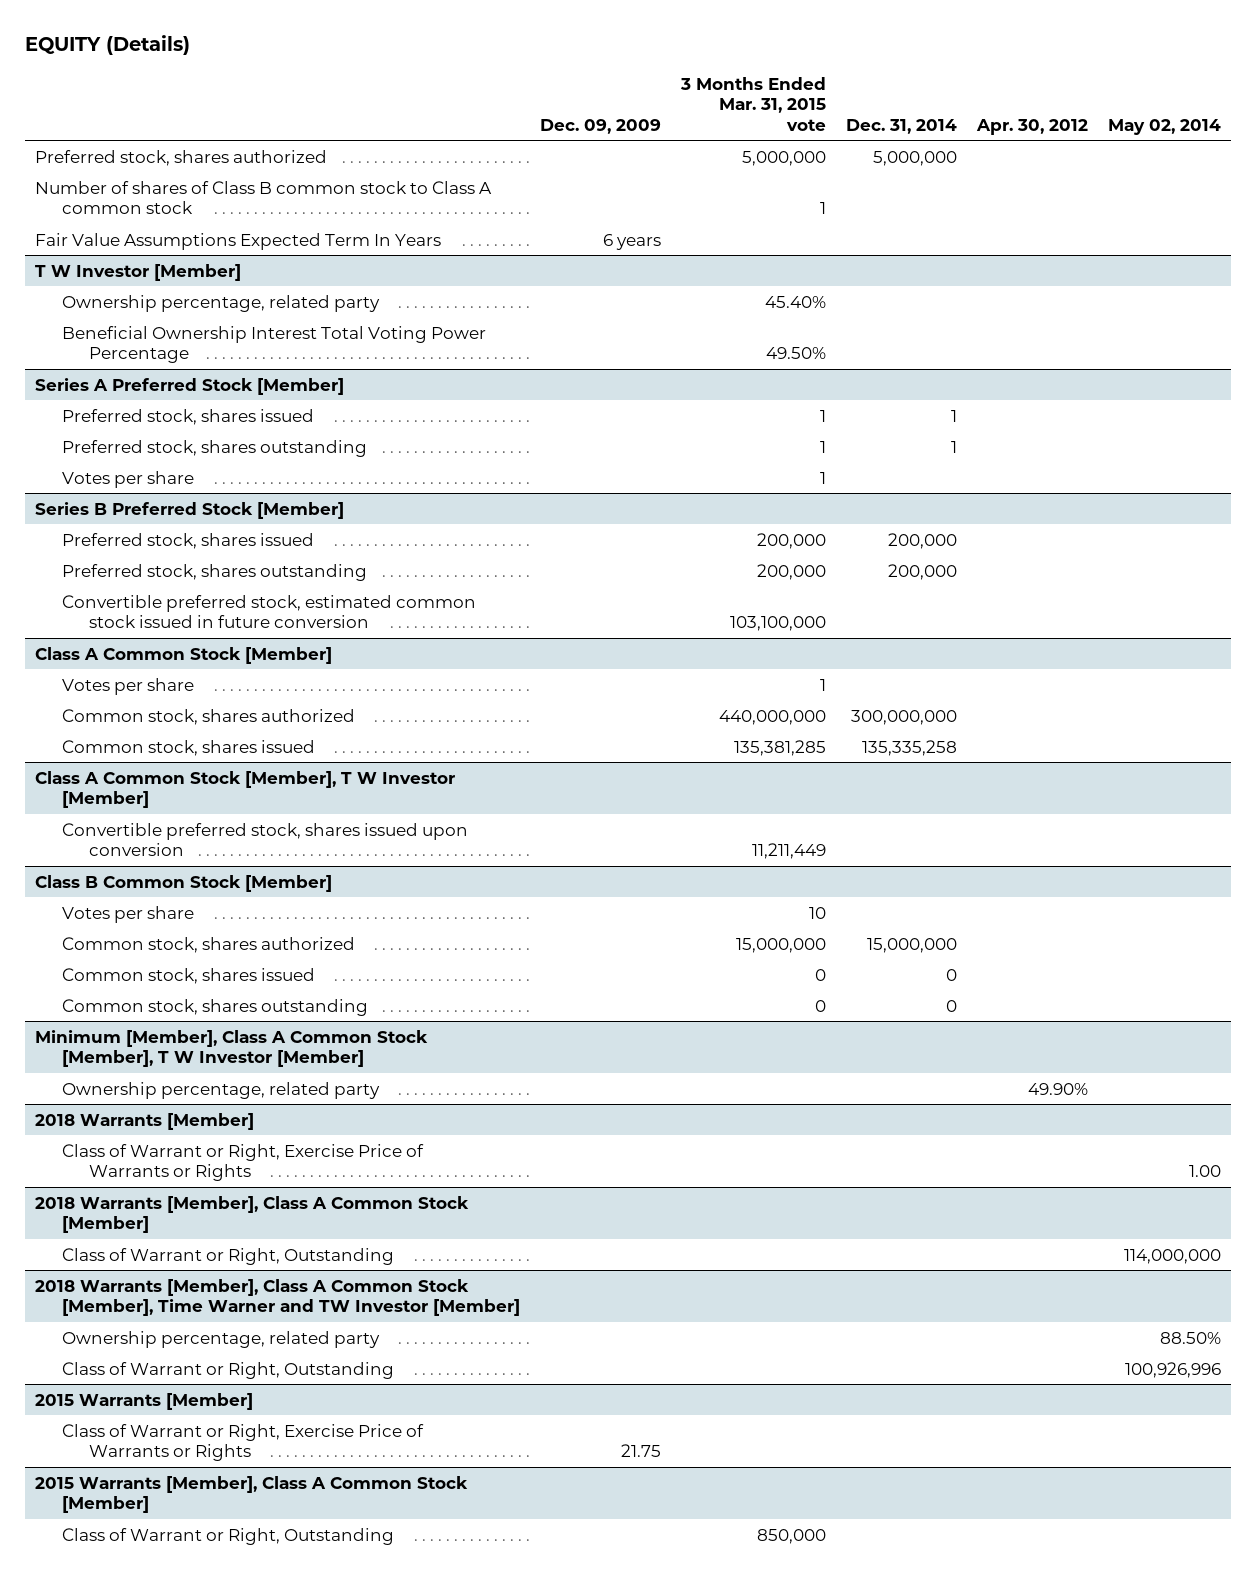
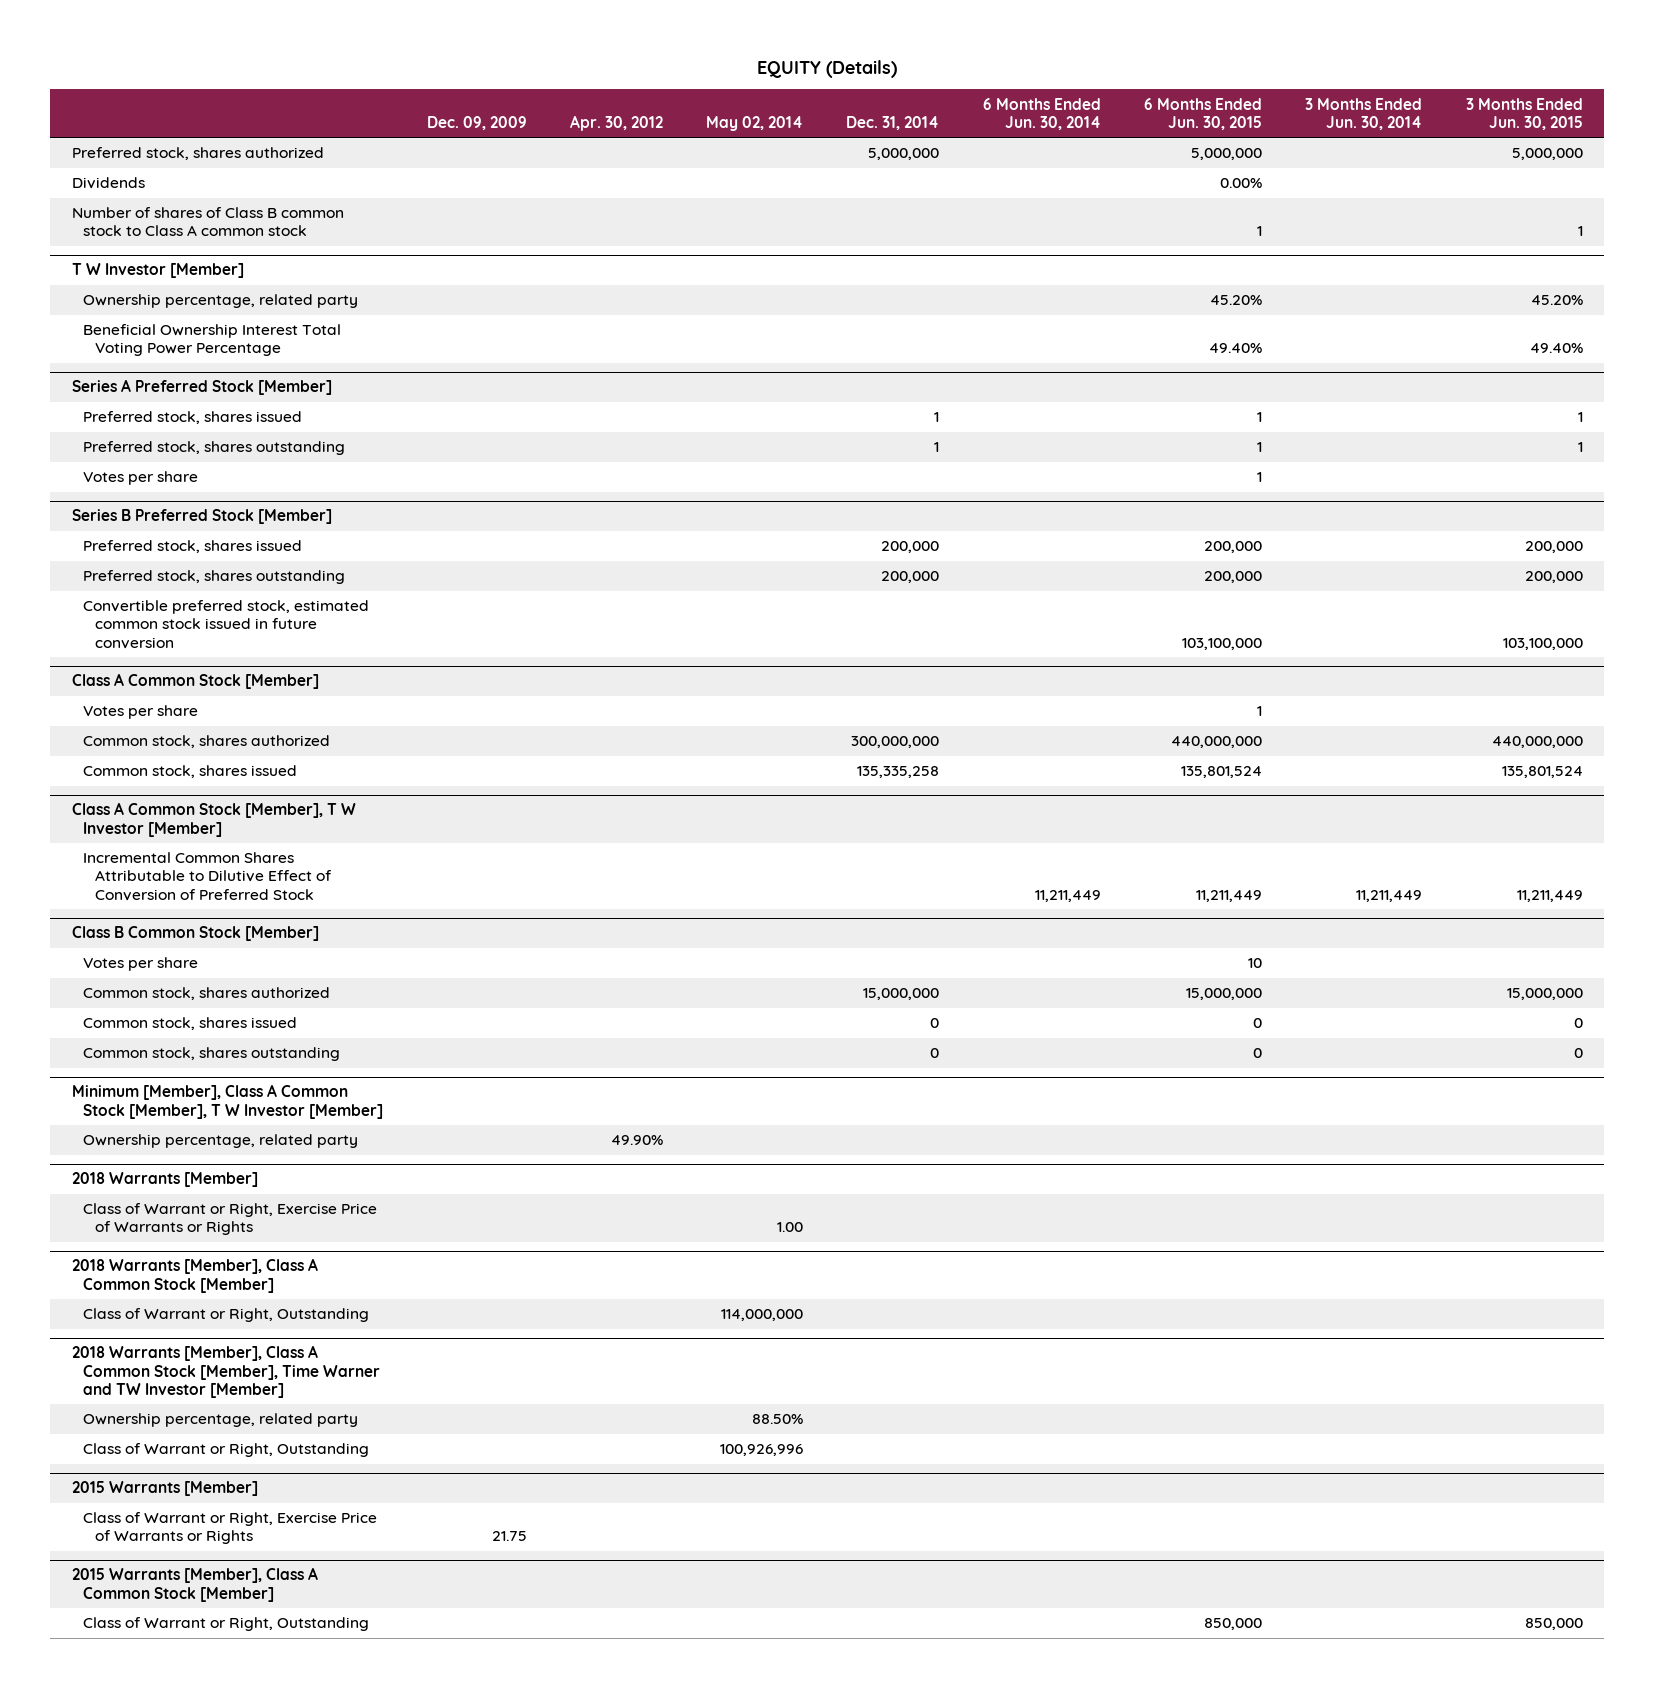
- | Dec. 09, 2009 | 3 Months Ended Mar. 31, 2015 vote | Dec. 31, 2014 | Apr. 30, 2012 | May 02, 2014
+ | Dec. 09, 2009 | Apr. 30, 2012 | May 02, 2014 | Dec. 31, 2014 | 6 Months Ended Jun. 30, 2014 | 6 Months Ended Jun. 30, 2015 | 3 Months Ended Jun. 30, 2014 | 3 Months Ended Jun. 30, 2015
+ Dividends | | | | | | 0.00% | |
- Fair Value Assumptions Expected Term In Years | 6 years | | | |
@ Class A Common Stock [Member], T W Investor [Member]
- Convertible preferred stock, shares issued upon conversion | | 11,211,449 | | |
+ Incremental Common Shares Attributable to Dilutive Effect of Conversion of Preferred Stock | | | | | 11,211,449 | 11,211,449 | 11,211,449 | 11,211,449

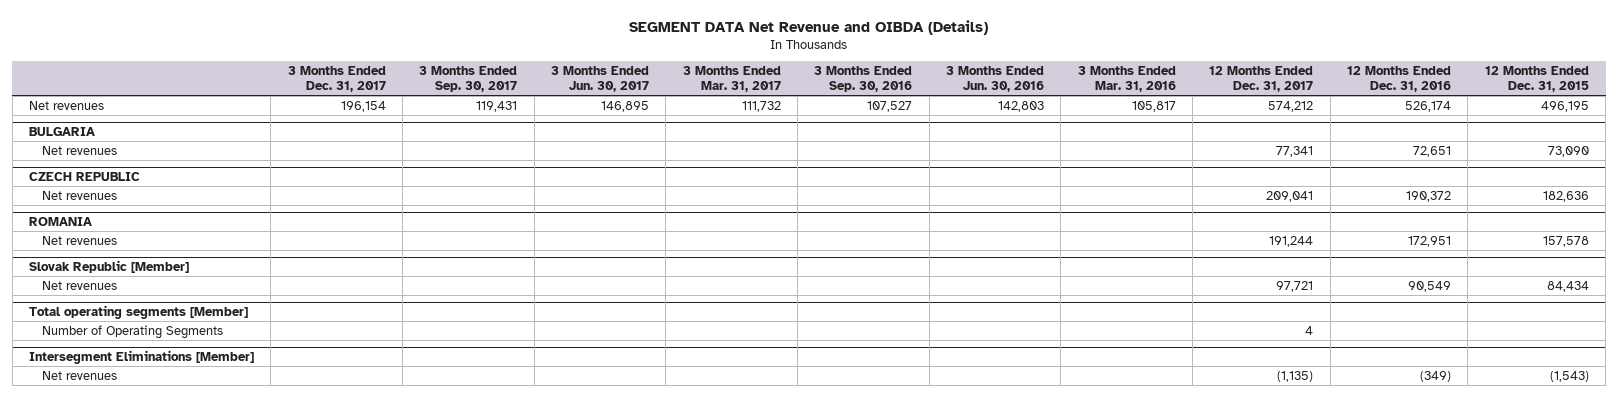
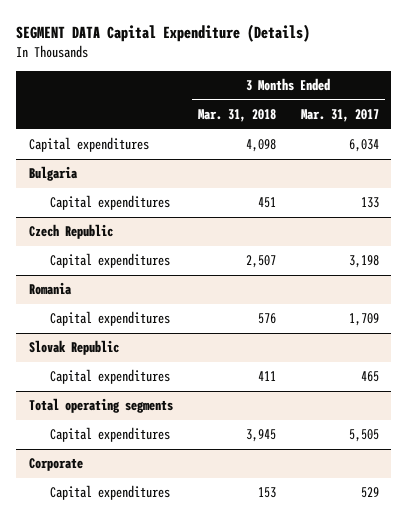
- SEGMENT DATA Net Revenue and OIBDA (Details)
+ SEGMENT DATA Capital Expenditure (Details)
- | 3 Months Ended Dec. 31, 2017 | 3 Months Ended Sep. 30, 2017 | 3 Months Ended Jun. 30, 2017 | 3 Months Ended Mar. 31, 2017 | 3 Months Ended Sep. 30, 2016 | 3 Months Ended Jun. 30, 2016 | 3 Months Ended Mar. 31, 2016 | 12 Months Ended Dec. 31, 2017 | 12 Months Ended Dec. 31, 2016 | 12 Months Ended Dec. 31, 2015
+ | 3 Months Ended Mar. 31, 2018 | 3 Months Ended Mar. 31, 2017
- Net revenues | 196,154 | 119,431 | 146,895 | 111,732 | 107,527 | 142,803 | 105,817 | 574,212 | 526,174 | 496,195
- BULGARIA
- Net revenues | | | | | | | | 77,341 | 72,651 | 73,090
- CZECH REPUBLIC
- Net revenues | | | | | | | | 209,041 | 190,372 | 182,636
- ROMANIA
- Net revenues | | | | | | | | 191,244 | 172,951 | 157,578
- Slovak Republic [Member]
- Net revenues | | | | | | | | 97,721 | 90,549 | 84,434
- Total operating segments [Member]
- Number of Operating Segments | | | | | | | | 4 | |
- Intersegment Eliminations [Member]
- Net revenues | | | | | | | | (1,135) | (349) | (1,543)
+ Capital expenditures | 4,098 | 6,034
+ Bulgaria
+ Capital expenditures | 451 | 133
+ Czech Republic
+ Capital expenditures | 2,507 | 3,198
+ Romania
+ Capital expenditures | 576 | 1,709
+ Slovak Republic
+ Capital expenditures | 411 | 465
+ Total operating segments
+ Capital expenditures | 3,945 | 5,505
+ Corporate
+ Capital expenditures | 153 | 529

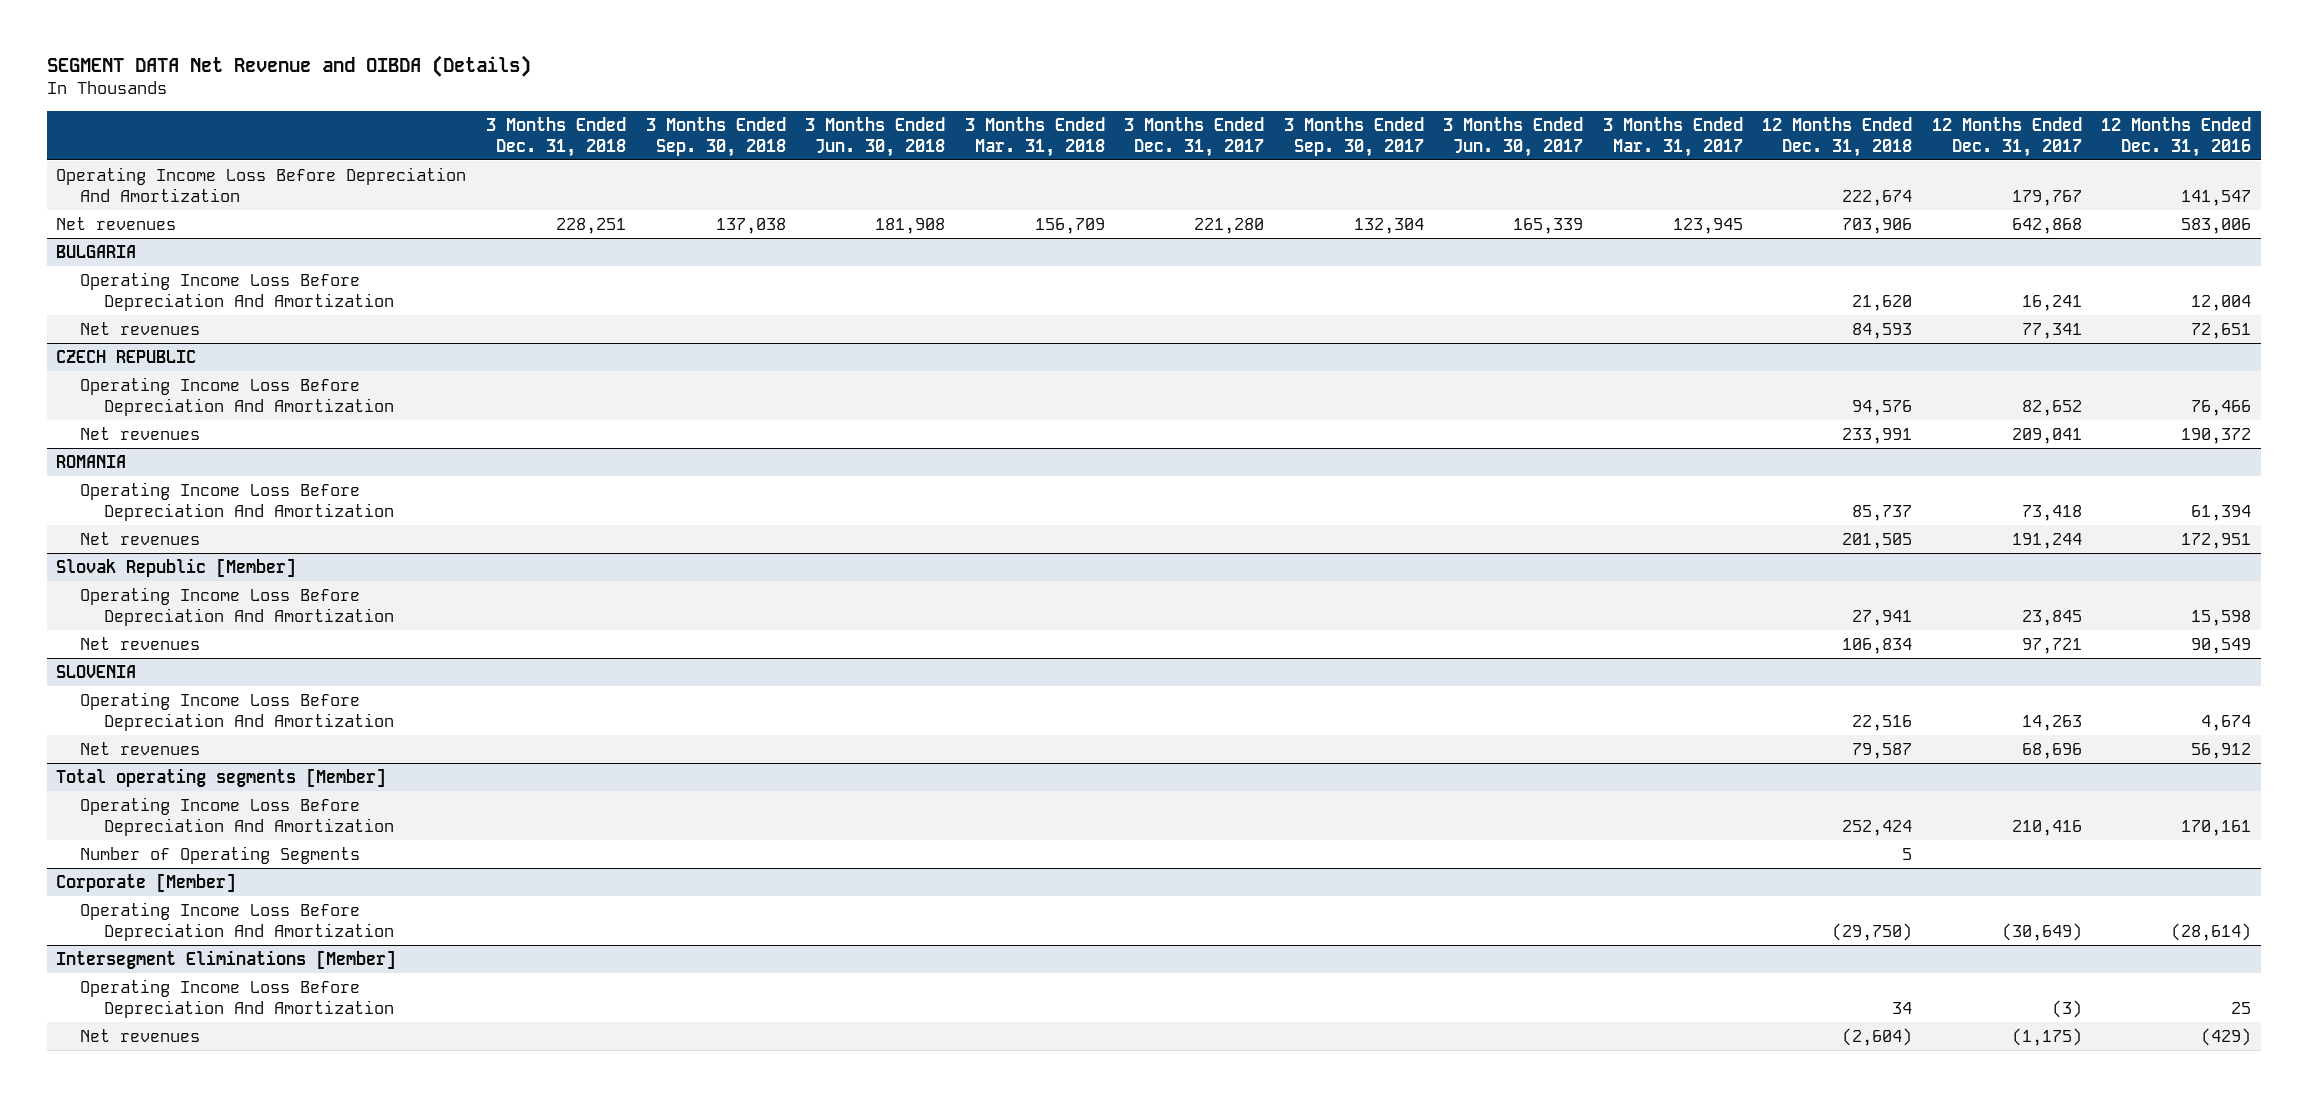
- SEGMENT DATA Capital Expenditure (Details)
+ SEGMENT DATA Net Revenue and OIBDA (Details)
- | 3 Months Ended Mar. 31, 2018 | 3 Months Ended Mar. 31, 2017
+ | 3 Months Ended Dec. 31, 2018 | 3 Months Ended Sep. 30, 2018 | 3 Months Ended Jun. 30, 2018 | 3 Months Ended Mar. 31, 2018 | 3 Months Ended Dec. 31, 2017 | 3 Months Ended Sep. 30, 2017 | 3 Months Ended Jun. 30, 2017 | 3 Months Ended Mar. 31, 2017 | 12 Months Ended Dec. 31, 2018 | 12 Months Ended Dec. 31, 2017 | 12 Months Ended Dec. 31, 2016
- Capital expenditures | 4,098 | 6,034
- Bulgaria
- Capital expenditures | 451 | 133
- Czech Republic
- Capital expenditures | 2,507 | 3,198
- Romania
- Capital expenditures | 576 | 1,709
- Slovak Republic
- Capital expenditures | 411 | 465
- Total operating segments
- Capital expenditures | 3,945 | 5,505
- Corporate
- Capital expenditures | 153 | 529
+ Operating Income Loss Before Depreciation And Amortization | | | | | | | | | 222,674 | 179,767 | 141,547
+ Net revenues | 228,251 | 137,038 | 181,908 | 156,709 | 221,280 | 132,304 | 165,339 | 123,945 | 703,906 | 642,868 | 583,006
+ BULGARIA
+ Operating Income Loss Before Depreciation And Amortization | | | | | | | | | 21,620 | 16,241 | 12,004
+ Net revenues | | | | | | | | | 84,593 | 77,341 | 72,651
+ CZECH REPUBLIC
+ Operating Income Loss Before Depreciation And Amortization | | | | | | | | | 94,576 | 82,652 | 76,466
+ Net revenues | | | | | | | | | 233,991 | 209,041 | 190,372
+ ROMANIA
+ Operating Income Loss Before Depreciation And Amortization | | | | | | | | | 85,737 | 73,418 | 61,394
+ Net revenues | | | | | | | | | 201,505 | 191,244 | 172,951
+ Slovak Republic [Member]
+ Operating Income Loss Before Depreciation And Amortization | | | | | | | | | 27,941 | 23,845 | 15,598
+ Net revenues | | | | | | | | | 106,834 | 97,721 | 90,549
+ SLOVENIA
+ Operating Income Loss Before Depreciation And Amortization | | | | | | | | | 22,516 | 14,263 | 4,674
+ Net revenues | | | | | | | | | 79,587 | 68,696 | 56,912
+ Total operating segments [Member]
+ Operating Income Loss Before Depreciation And Amortization | | | | | | | | | 252,424 | 210,416 | 170,161
+ Number of Operating Segments | | | | | | | | | 5 | |
+ Corporate [Member]
+ Operating Income Loss Before Depreciation And Amortization | | | | | | | | | (29,750) | (30,649) | (28,614)
+ Intersegment Eliminations [Member]
+ Operating Income Loss Before Depreciation And Amortization | | | | | | | | | 34 | (3) | 25
+ Net revenues | | | | | | | | | (2,604) | (1,175) | (429)

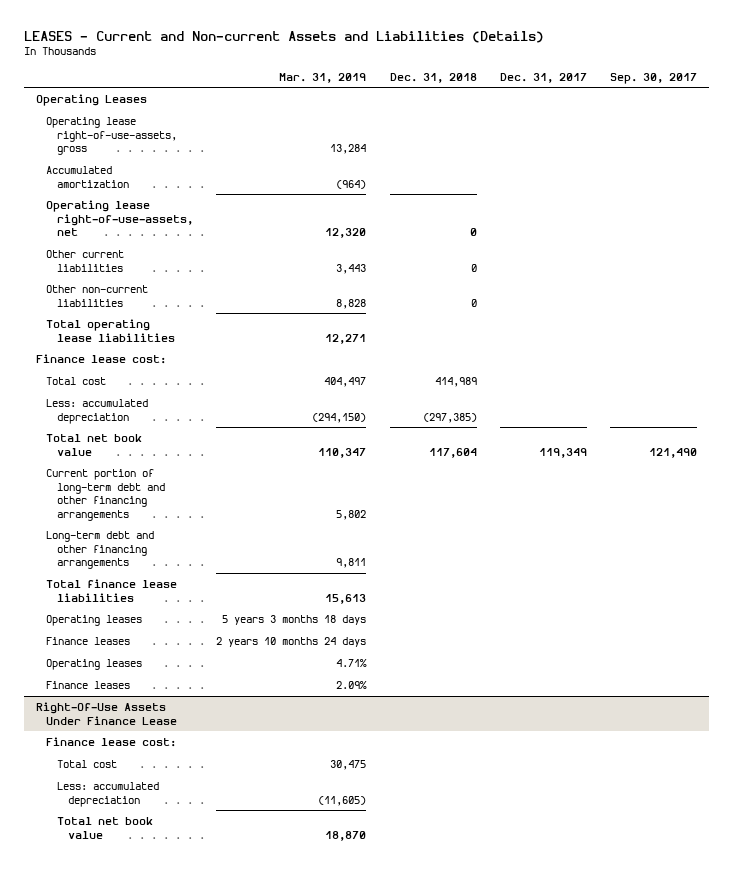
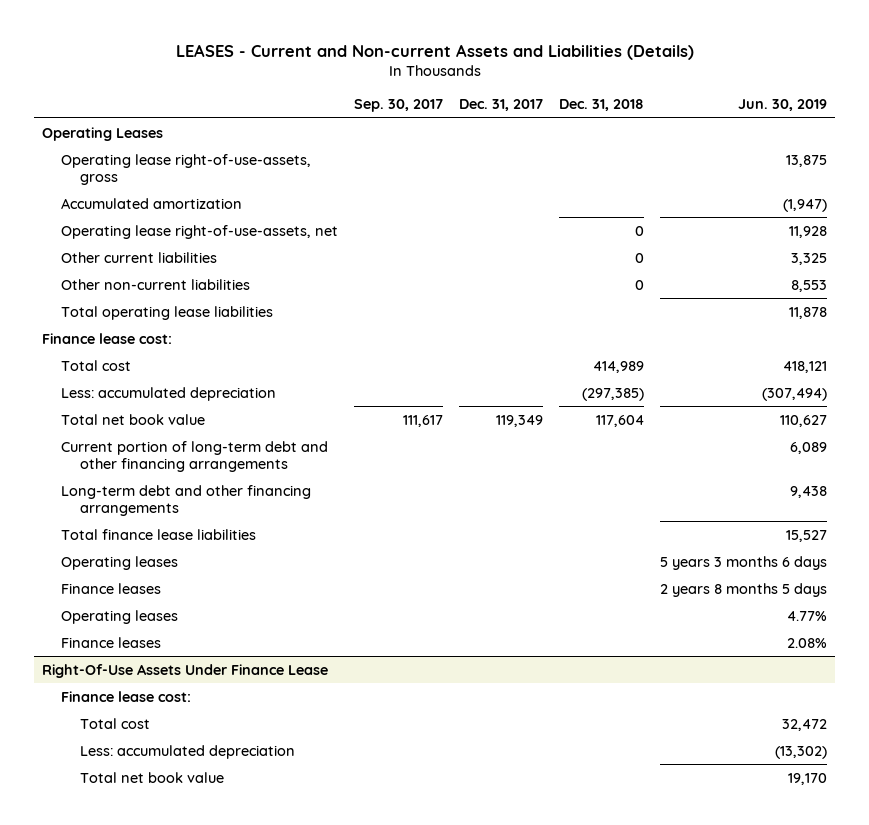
- | Mar. 31, 2019 | Dec. 31, 2018 | Dec. 31, 2017 | Sep. 30, 2017
+ | Sep. 30, 2017 | Dec. 31, 2017 | Dec. 31, 2018 | Jun. 30, 2019
- Total net book value | 110,347 | 117,604 | 119,349 | 121,490
+ Total net book value | 111,617 | 119,349 | 117,604 | 110,627

